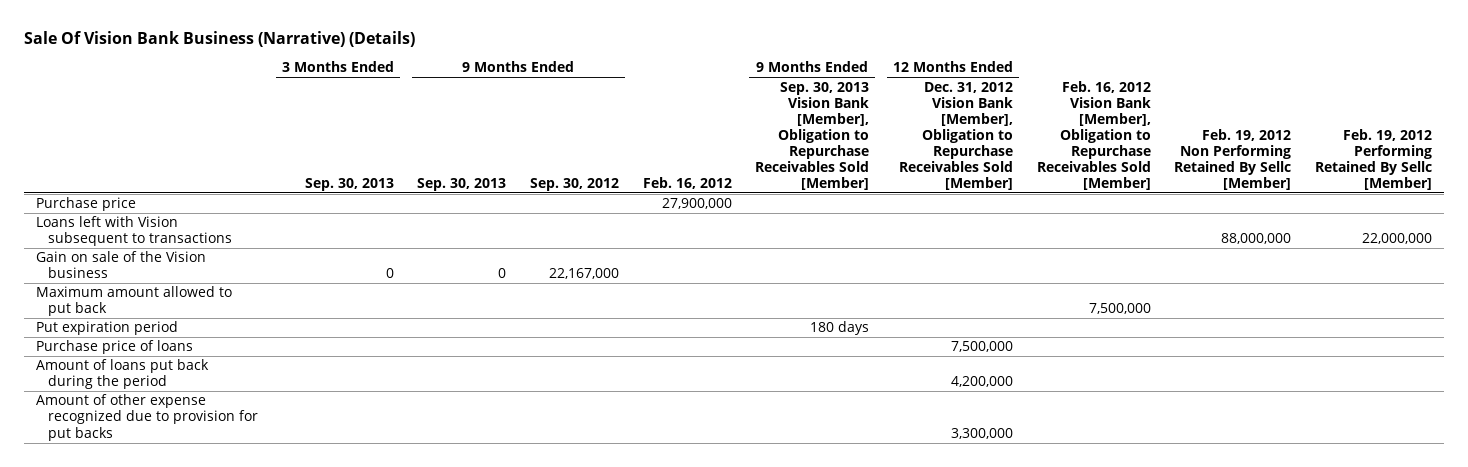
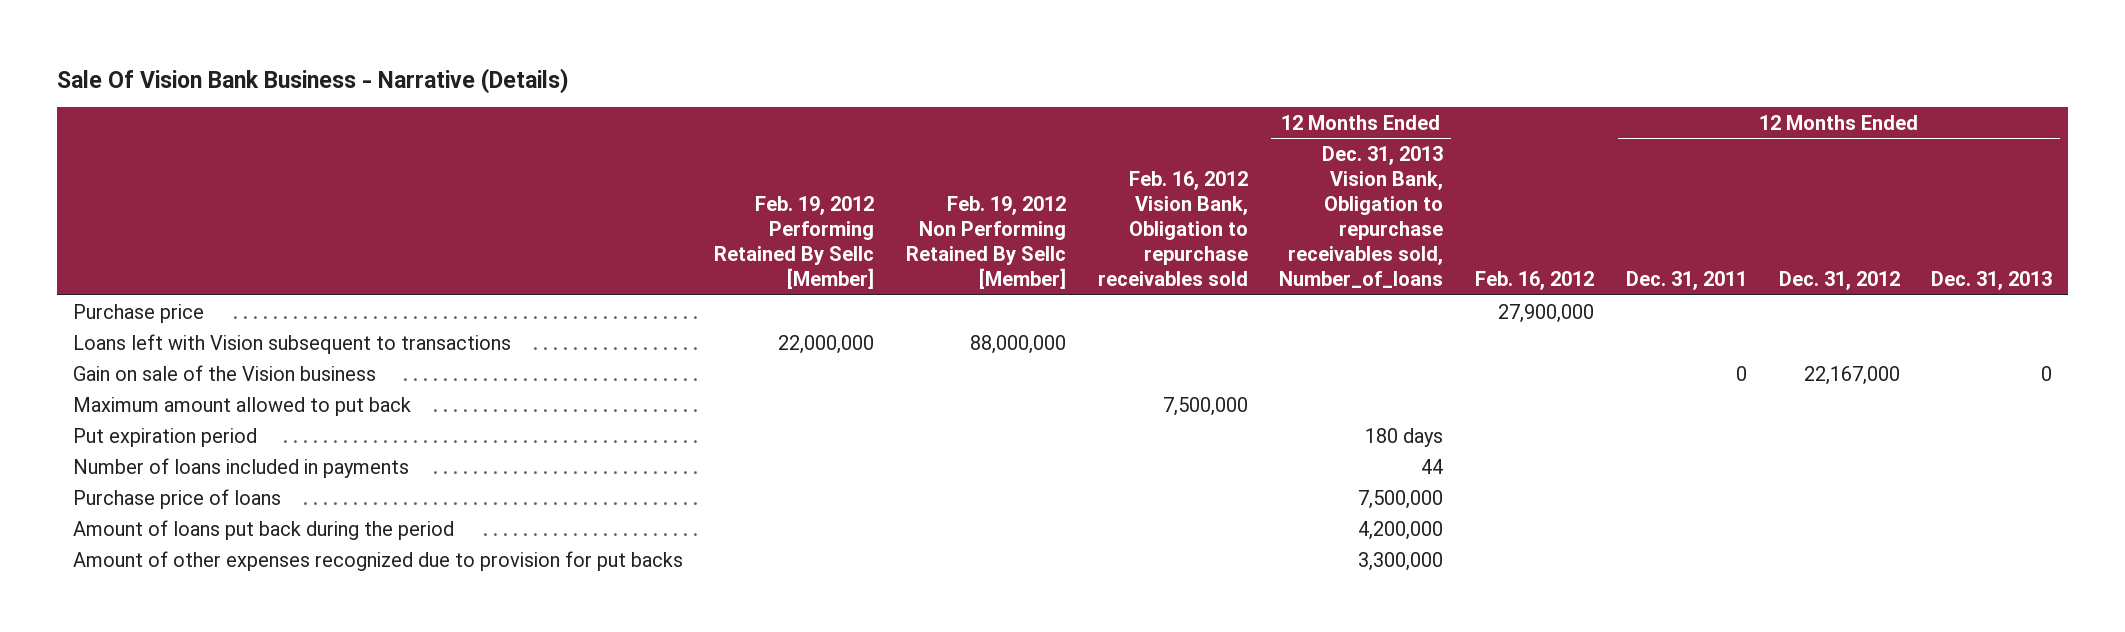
- Sale Of Vision Bank Business (Narrative) (Details)
+ Sale Of Vision Bank Business - Narrative (Details)
- | 3 Months Ended Sep. 30, 2013 | 9 Months Ended Sep. 30, 2013 | 9 Months Ended Sep. 30, 2012 | Feb. 16, 2012 | 9 Months Ended Sep. 30, 2013 Vision Bank [Member], Obligation to Repurchase Receivables Sold [Member] | 12 Months Ended Dec. 31, 2012 Vision Bank [Member], Obligation to Repurchase Receivables Sold [Member] | Feb. 16, 2012 Vision Bank [Member], Obligation to Repurchase Receivables Sold [Member] | Feb. 19, 2012 Non Performing Retained By Sellc [Member] | Feb. 19, 2012 Performing Retained By Sellc [Member]
+ | Feb. 19, 2012 Performing Retained By Sellc [Member] | Feb. 19, 2012 Non Performing Retained By Sellc [Member] | Feb. 16, 2012 Vision Bank, Obligation to repurchase receivables sold | 12 Months Ended Dec. 31, 2013 Vision Bank, Obligation to repurchase receivables sold, Number_of_loans | Feb. 16, 2012 | 12 Months Ended Dec. 31, 2011 | 12 Months Ended Dec. 31, 2012 | 12 Months Ended Dec. 31, 2013
+ Number of loans included in payments | | | | 44 | | | |
- Amount of other expense recognized due to provision for put backs | | | | | | 3,300,000 | | |
+ Amount of other expenses recognized due to provision for put backs | | | | 3,300,000 | | | |

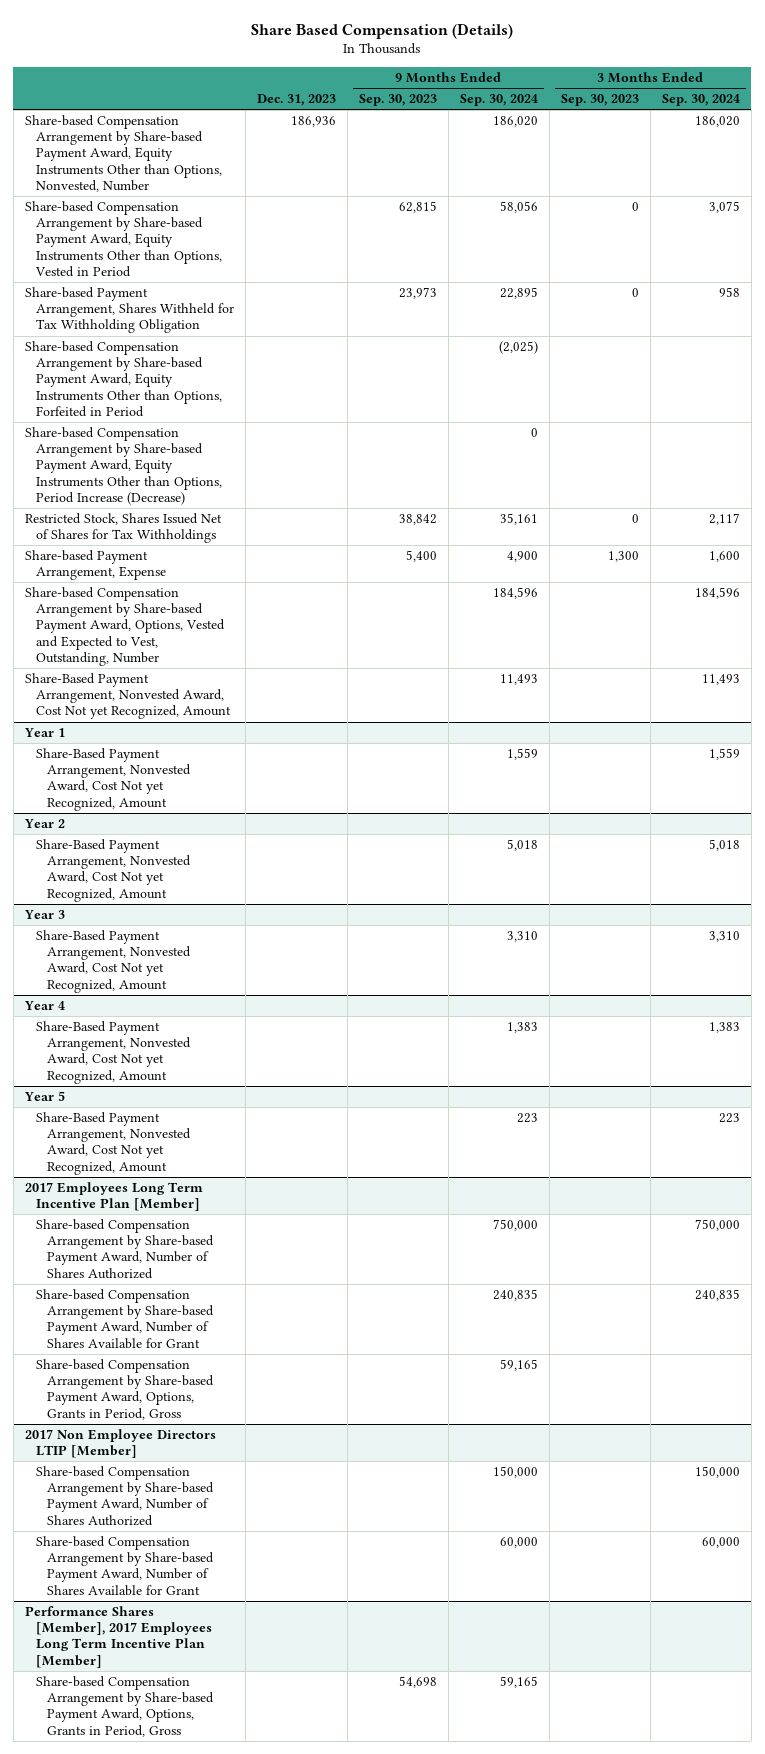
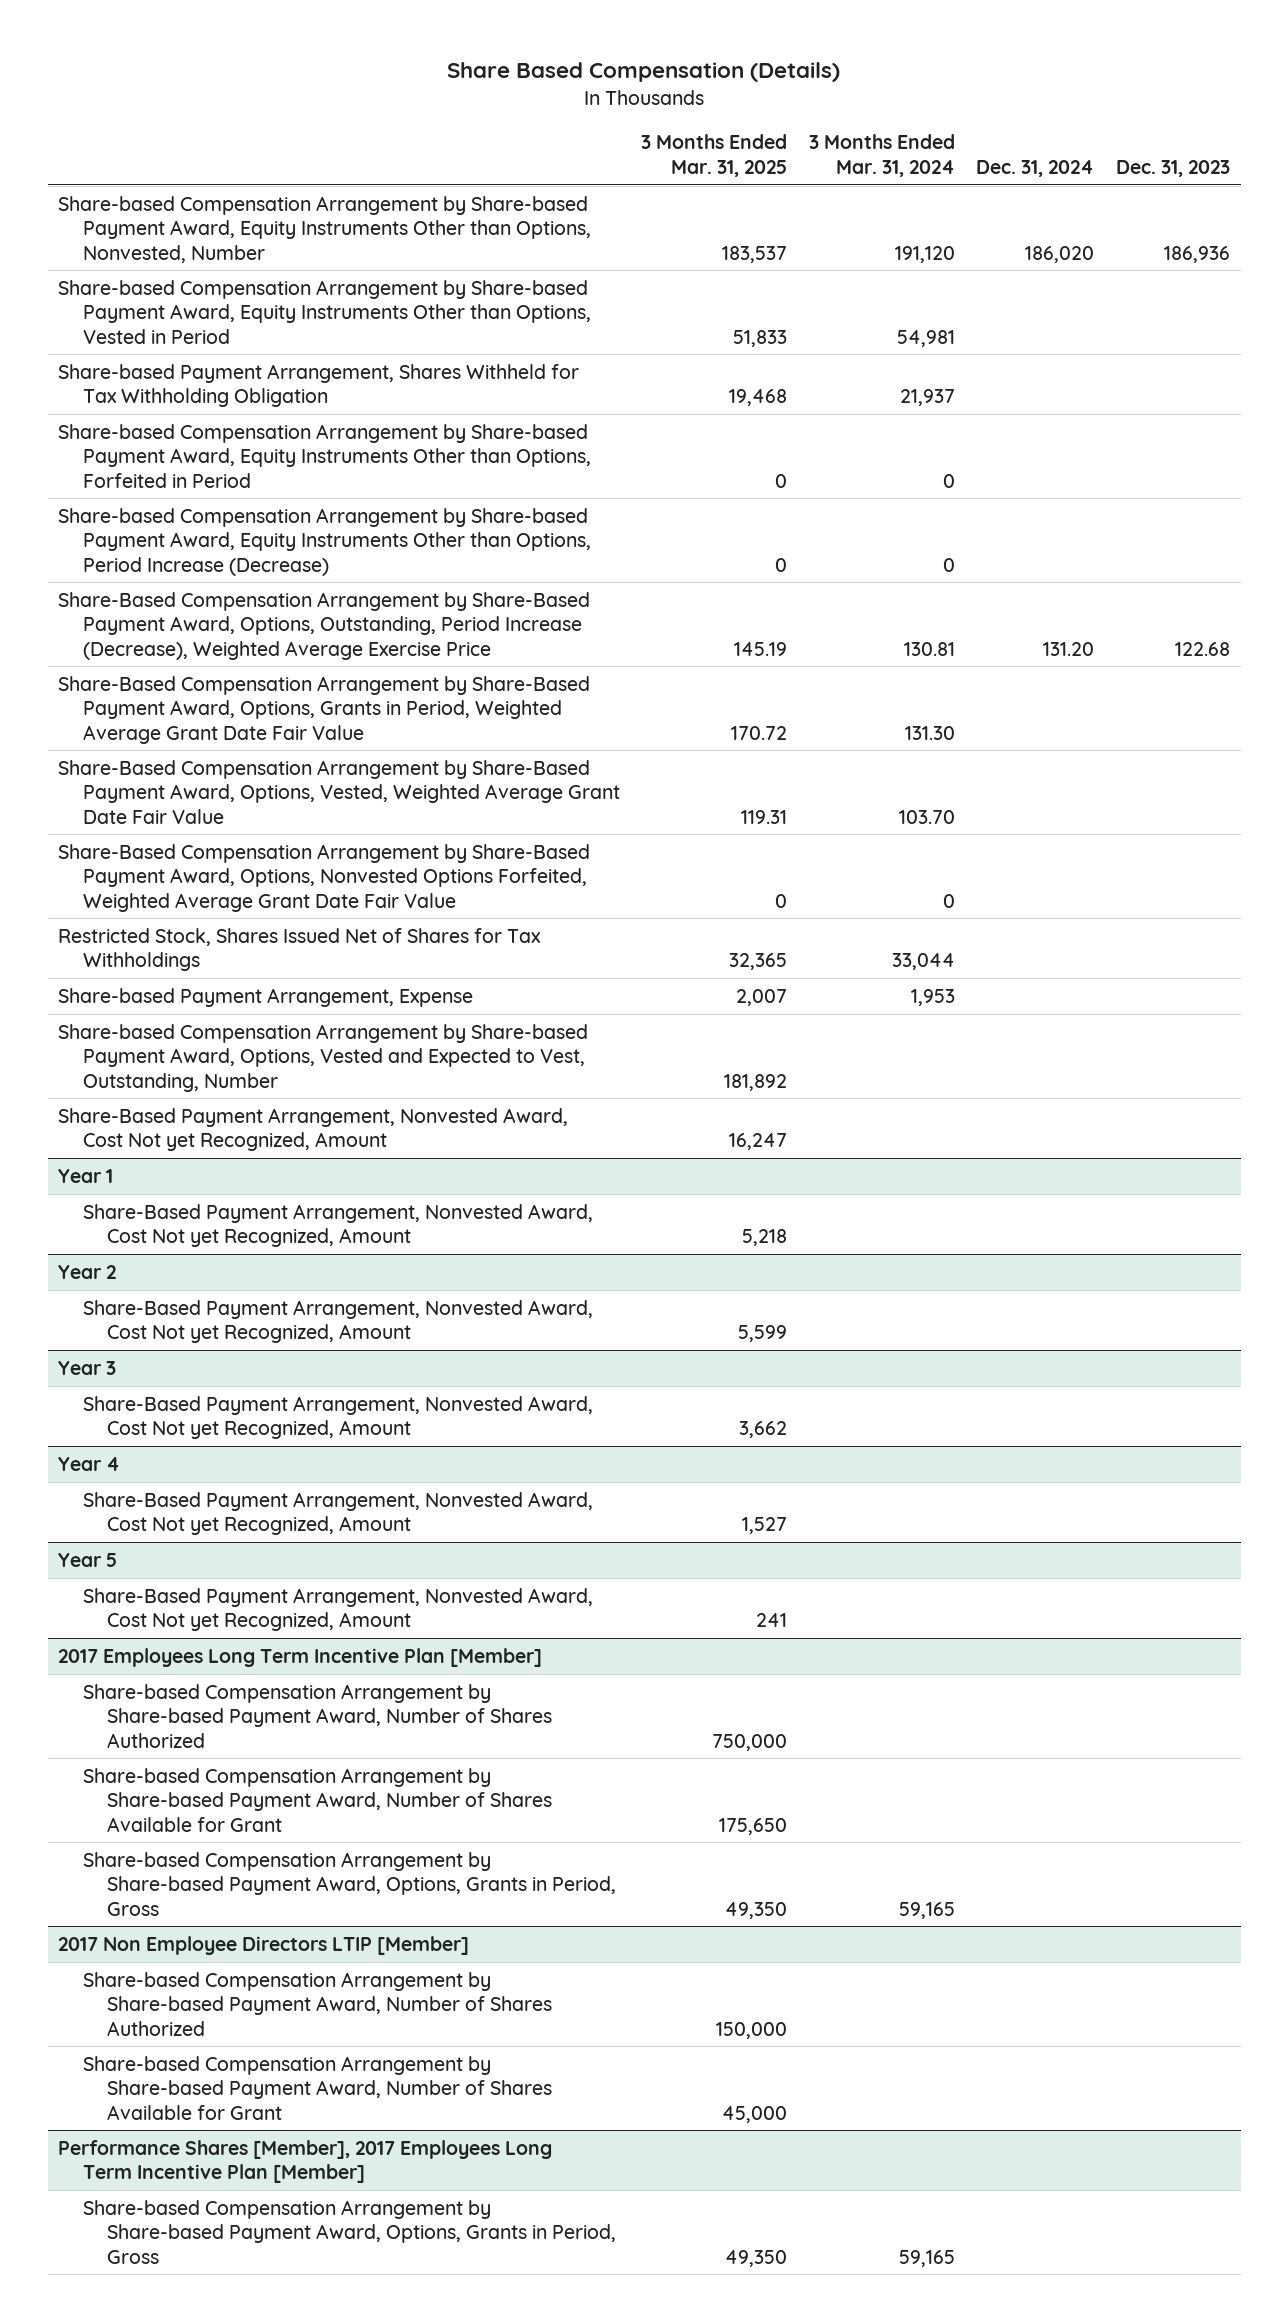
- | Dec. 31, 2023 | 9 Months Ended Sep. 30, 2023 | 9 Months Ended Sep. 30, 2024 | 3 Months Ended Sep. 30, 2023 | 3 Months Ended Sep. 30, 2024
+ | 3 Months Ended Mar. 31, 2025 | 3 Months Ended Mar. 31, 2024 | Dec. 31, 2024 | Dec. 31, 2023
+ Share-Based Compensation Arrangement by Share-Based Payment Award, Options, Outstanding, Period Increase (Decrease), Weighted Average Exercise Price | 145.19 | 130.81 | 131.20 | 122.68
+ Share-Based Compensation Arrangement by Share-Based Payment Award, Options, Grants in Period, Weighted Average Grant Date Fair Value | 170.72 | 131.30 | |
+ Share-Based Compensation Arrangement by Share-Based Payment Award, Options, Vested, Weighted Average Grant Date Fair Value | 119.31 | 103.70 | |
+ Share-Based Compensation Arrangement by Share-Based Payment Award, Options, Nonvested Options Forfeited, Weighted Average Grant Date Fair Value | 0 | 0 | |

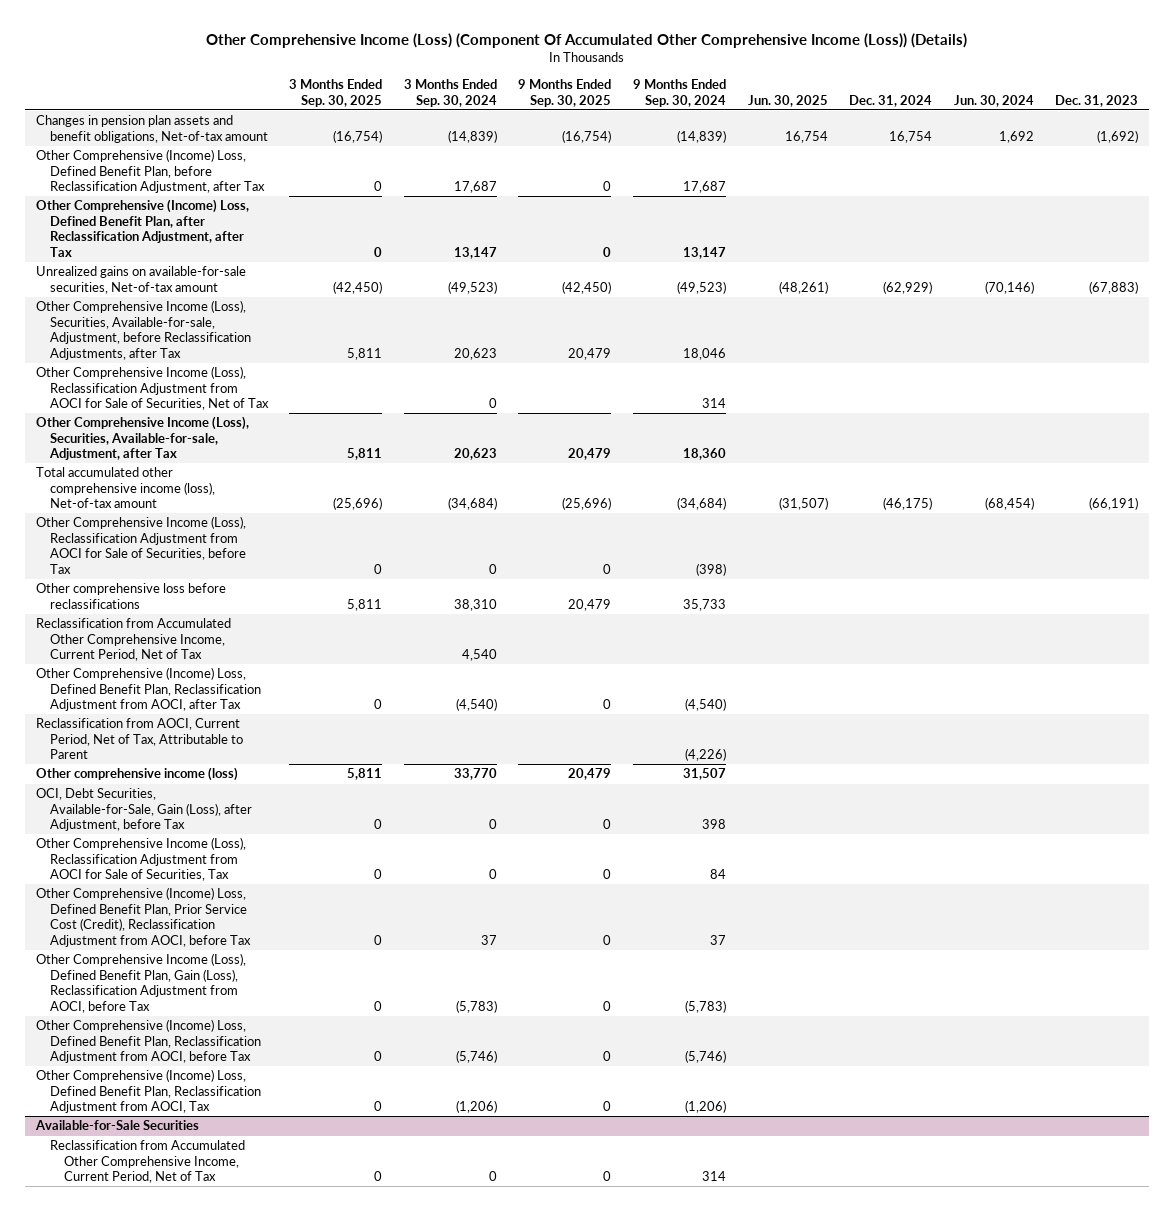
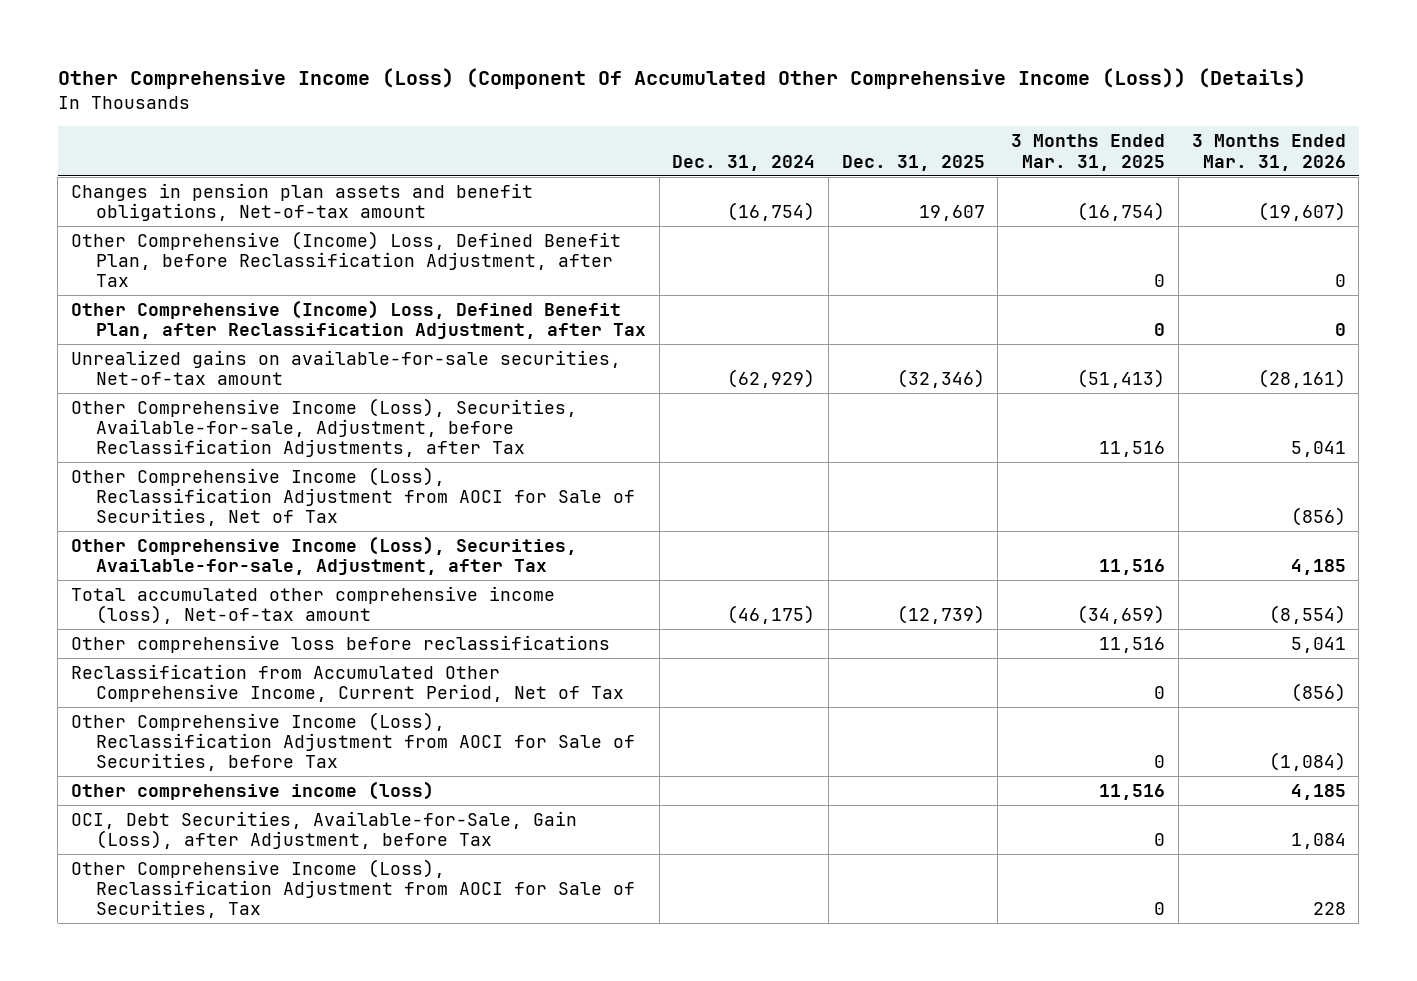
- | 3 Months Ended Sep. 30, 2025 | 3 Months Ended Sep. 30, 2024 | 9 Months Ended Sep. 30, 2025 | 9 Months Ended Sep. 30, 2024 | Jun. 30, 2025 | Dec. 31, 2024 | Jun. 30, 2024 | Dec. 31, 2023
+ | Dec. 31, 2024 | Dec. 31, 2025 | 3 Months Ended Mar. 31, 2025 | 3 Months Ended Mar. 31, 2026
- Changes in pension plan assets and benefit obligations, Net-of-tax amount | (16,754) | (14,839) | (16,754) | (14,839) | 16,754 | 16,754 | 1,692 | (1,692)
+ Changes in pension plan assets and benefit obligations, Net-of-tax amount | (16,754) | 19,607 | (16,754) | (19,607)
- Other Comprehensive (Income) Loss, Defined Benefit Plan, Reclassification Adjustment from AOCI, after Tax | 0 | (4,540) | 0 | (4,540) | | | |
- Reclassification from AOCI, Current Period, Net of Tax, Attributable to Parent | | | | (4,226) | | | |
moved down: Other Comprehensive Income (Loss), Reclassification Adjustment from AOCI for Sale of Securities, before Tax | | | 0 | (1,084)
- Other Comprehensive (Income) Loss, Defined Benefit Plan, Prior Service Cost (Credit), Reclassification Adjustment from AOCI, before Tax | 0 | 37 | 0 | 37 | | | |
- Other Comprehensive Income (Loss), Defined Benefit Plan, Gain (Loss), Reclassification Adjustment from AOCI, before Tax | 0 | (5,783) | 0 | (5,783) | | | |
- Other Comprehensive (Income) Loss, Defined Benefit Plan, Reclassification Adjustment from AOCI, before Tax | 0 | (5,746) | 0 | (5,746) | | | |
- Other Comprehensive (Income) Loss, Defined Benefit Plan, Reclassification Adjustment from AOCI, Tax | 0 | (1,206) | 0 | (1,206) | | | |
- Available-for-Sale Securities
- Reclassification from Accumulated Other Comprehensive Income, Current Period, Net of Tax | 0 | 0 | 0 | 314 | | | |

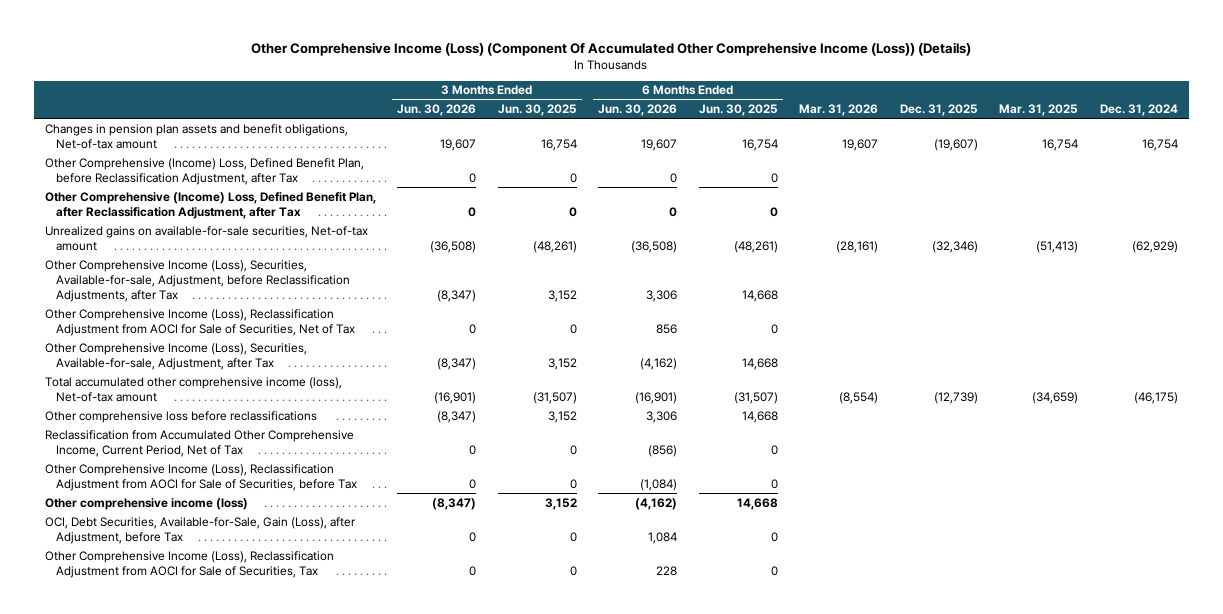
- | Dec. 31, 2024 | Dec. 31, 2025 | 3 Months Ended Mar. 31, 2025 | 3 Months Ended Mar. 31, 2026
+ | 3 Months Ended Jun. 30, 2026 | 3 Months Ended Jun. 30, 2025 | 6 Months Ended Jun. 30, 2026 | 6 Months Ended Jun. 30, 2025 | Mar. 31, 2026 | Dec. 31, 2025 | Mar. 31, 2025 | Dec. 31, 2024
- Changes in pension plan assets and benefit obligations, Net-of-tax amount | (16,754) | 19,607 | (16,754) | (19,607)
+ Changes in pension plan assets and benefit obligations, Net-of-tax amount | 19,607 | 16,754 | 19,607 | 16,754 | 19,607 | (19,607) | 16,754 | 16,754

